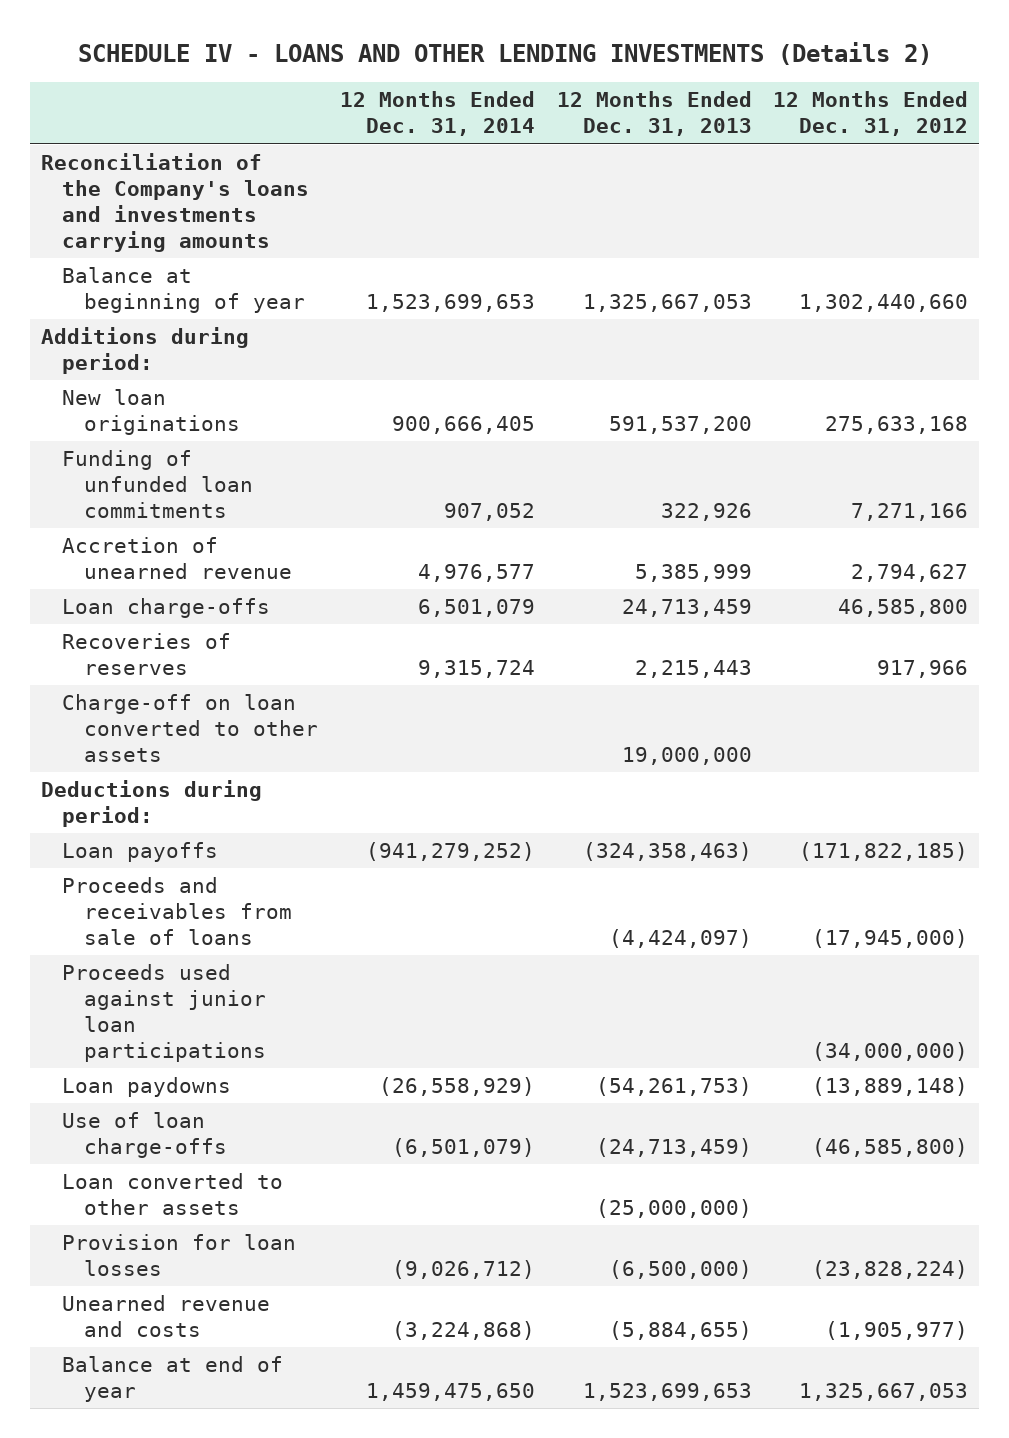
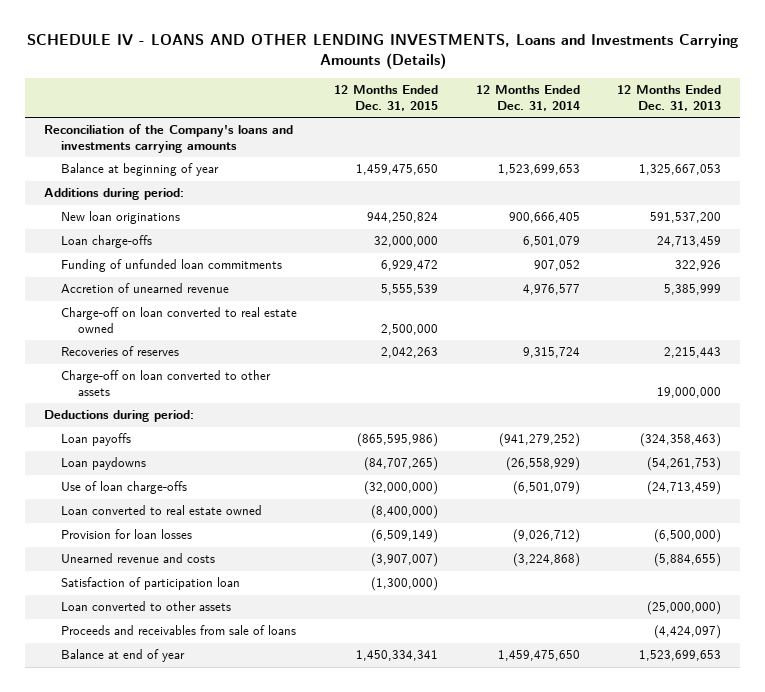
- SCHEDULE IV - LOANS AND OTHER LENDING INVESTMENTS (Details 2)
+ SCHEDULE IV - LOANS AND OTHER LENDING INVESTMENTS, Loans and Investments Carrying Amounts (Details)
- | 12 Months Ended Dec. 31, 2014 | 12 Months Ended Dec. 31, 2013 | 12 Months Ended Dec. 31, 2012
+ | 12 Months Ended Dec. 31, 2015 | 12 Months Ended Dec. 31, 2014 | 12 Months Ended Dec. 31, 2013
moved up: Loan charge-offs | 32,000,000 | 6,501,079 | 24,713,459
+ Charge-off on loan converted to real estate owned | 2,500,000 | |
- Proceeds used against junior loan participations | | | (34,000,000)
+ Loan converted to real estate owned | (8,400,000) | |
+ Satisfaction of participation loan | (1,300,000) | |
moved down: Loan converted to other assets | | | (25,000,000)
moved down: Proceeds and receivables from sale of loans | | | (4,424,097)

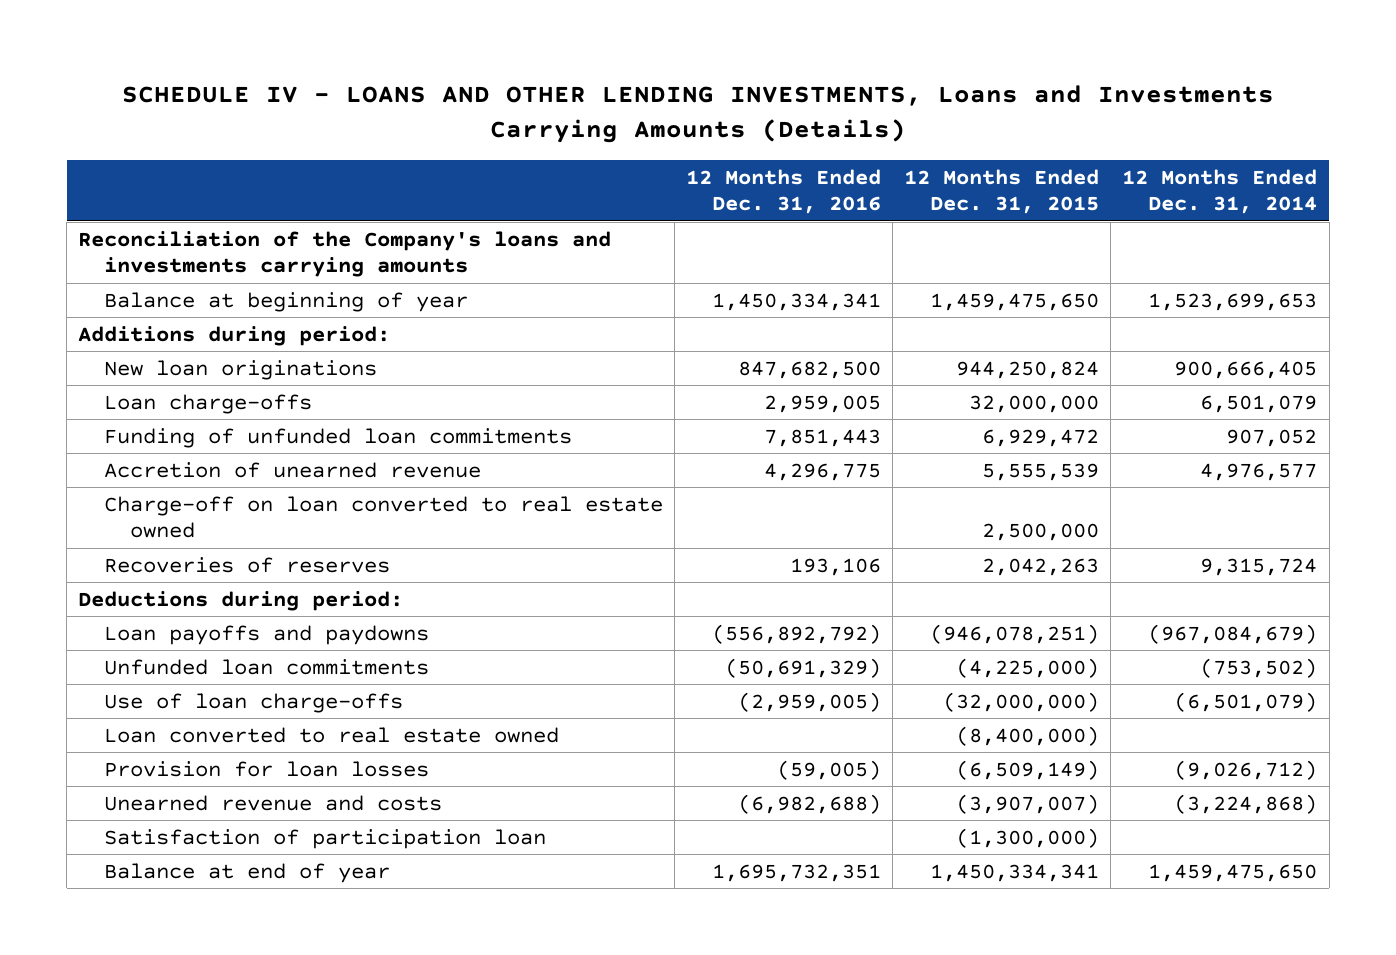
- | 12 Months Ended Dec. 31, 2015 | 12 Months Ended Dec. 31, 2014 | 12 Months Ended Dec. 31, 2013
+ | 12 Months Ended Dec. 31, 2016 | 12 Months Ended Dec. 31, 2015 | 12 Months Ended Dec. 31, 2014
- Charge-off on loan converted to other assets | | | 19,000,000
- Loan payoffs | (865,595,986) | (941,279,252) | (324,358,463)
- Loan paydowns | (84,707,265) | (26,558,929) | (54,261,753)
+ Loan payoffs and paydowns | (556,892,792) | (946,078,251) | (967,084,679)
+ Unfunded loan commitments | (50,691,329) | (4,225,000) | (753,502)
- Loan converted to other assets | | | (25,000,000)
- Proceeds and receivables from sale of loans | | | (4,424,097)

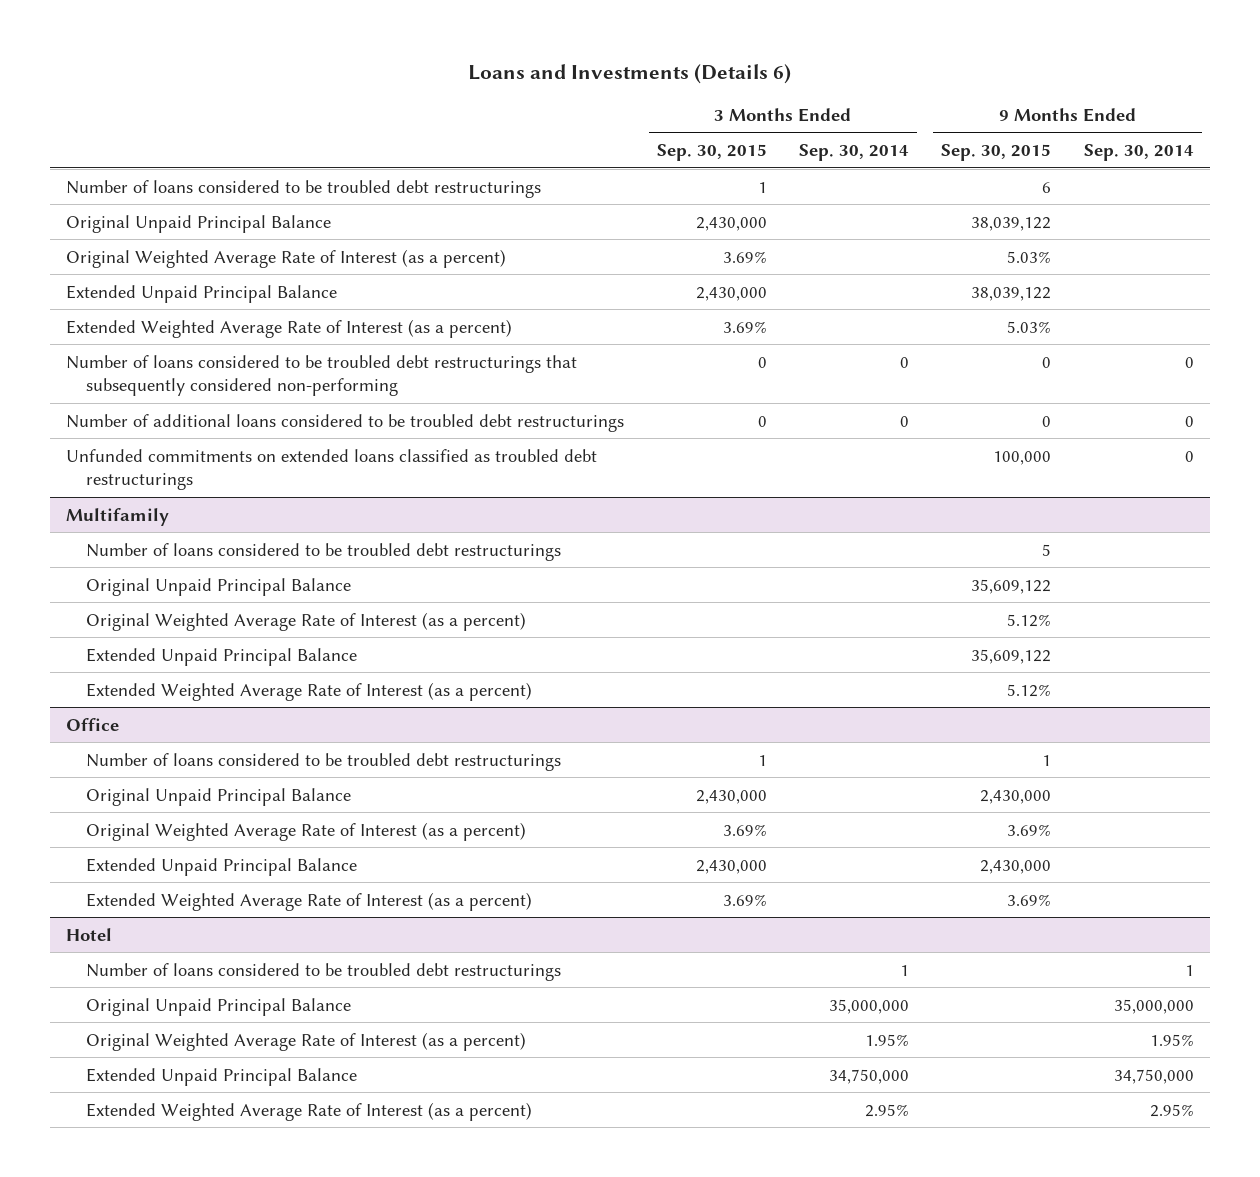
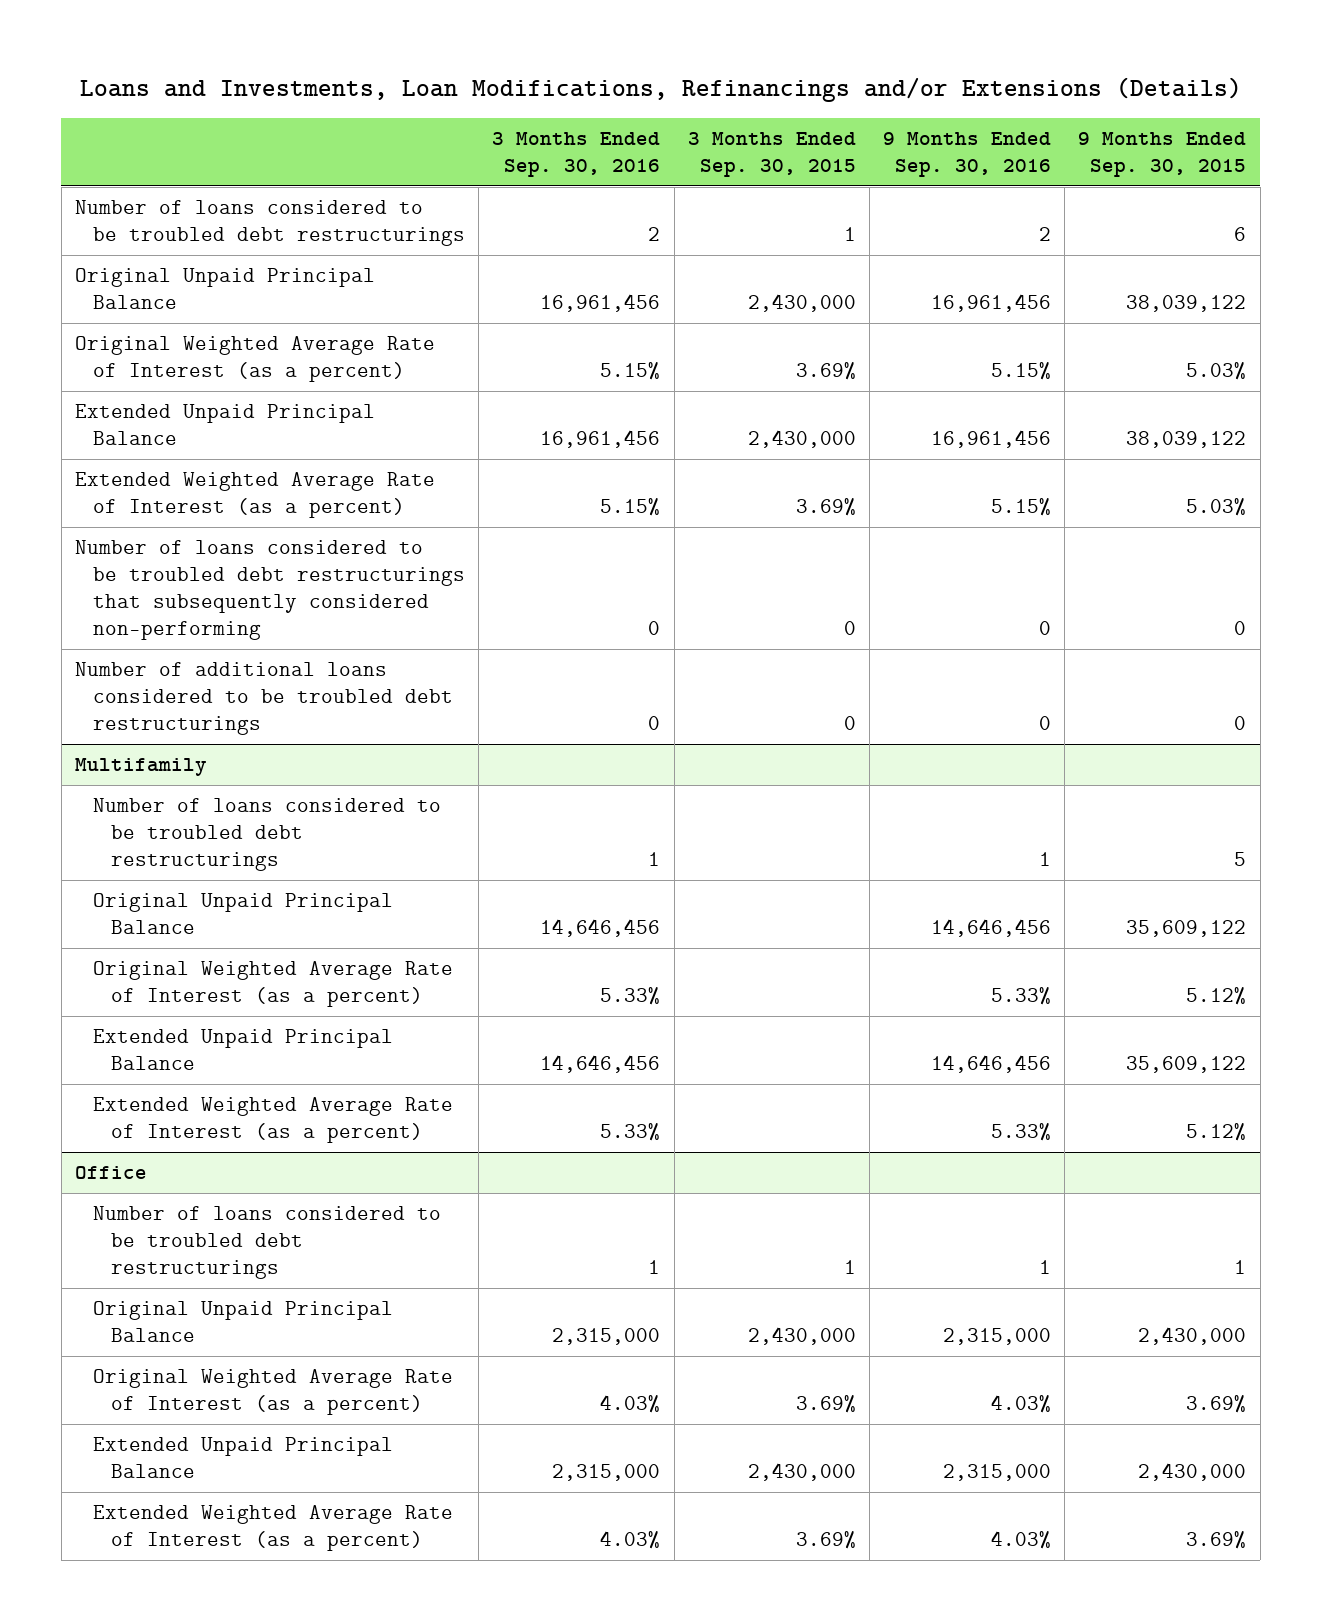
- Loans and Investments (Details 6)
+ Loans and Investments, Loan Modifications, Refinancings and/or Extensions (Details)
- | 3 Months Ended Sep. 30, 2015 | 3 Months Ended Sep. 30, 2014 | 9 Months Ended Sep. 30, 2015 | 9 Months Ended Sep. 30, 2014
+ | 3 Months Ended Sep. 30, 2016 | 3 Months Ended Sep. 30, 2015 | 9 Months Ended Sep. 30, 2016 | 9 Months Ended Sep. 30, 2015
- Unfunded commitments on extended loans classified as troubled debt restructurings | | | 100,000 | 0
- Hotel
- Number of loans considered to be troubled debt restructurings | | 1 | | 1
- Original Unpaid Principal Balance | | 35,000,000 | | 35,000,000
- Original Weighted Average Rate of Interest (as a percent) | | 1.95% | | 1.95%
- Extended Unpaid Principal Balance | | 34,750,000 | | 34,750,000
- Extended Weighted Average Rate of Interest (as a percent) | | 2.95% | | 2.95%

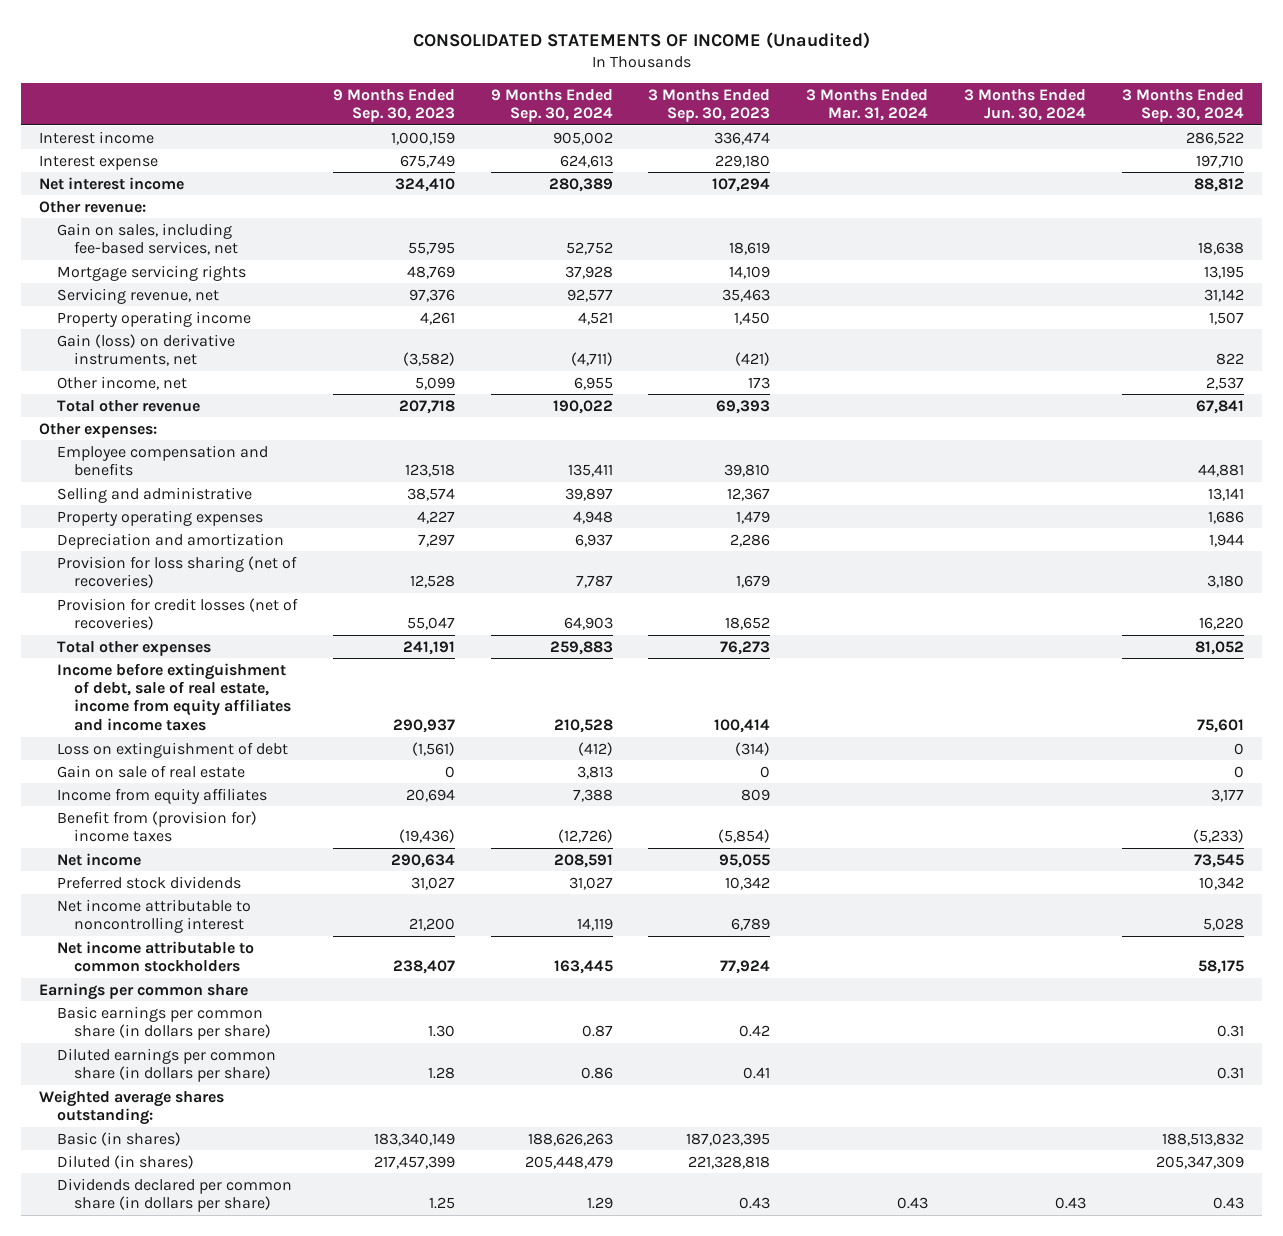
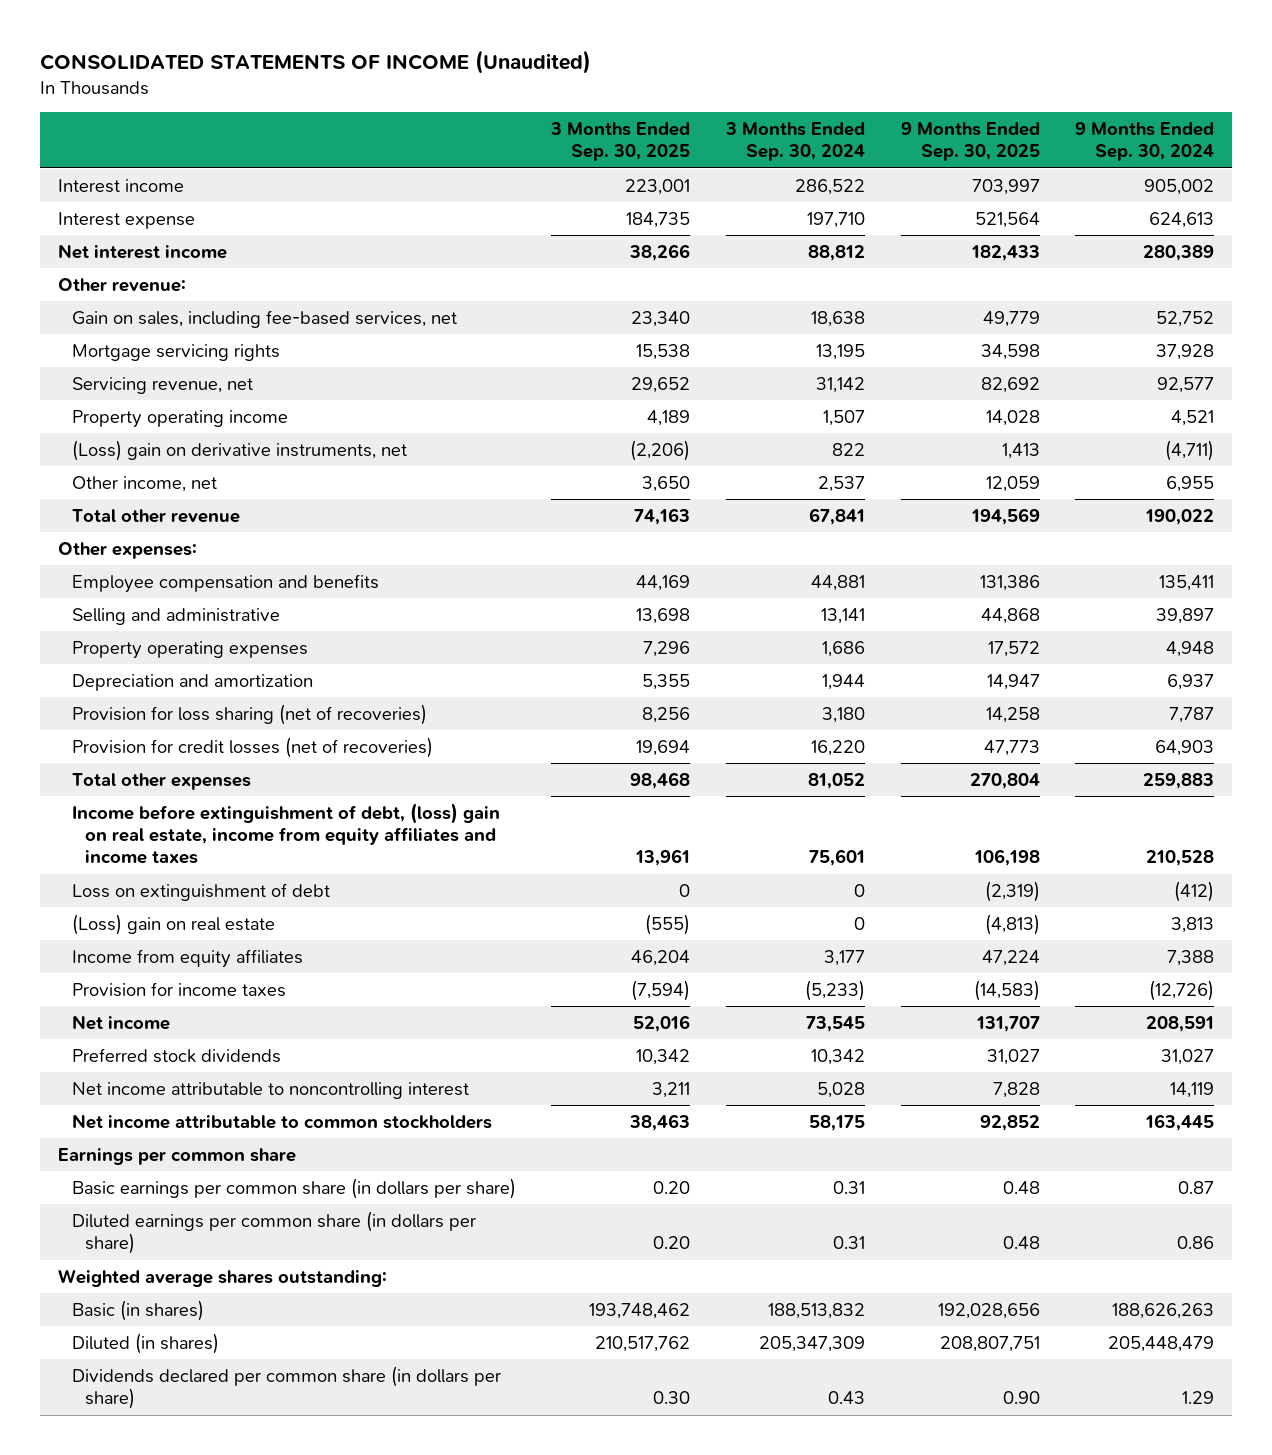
- | 9 Months Ended Sep. 30, 2023 | 9 Months Ended Sep. 30, 2024 | 3 Months Ended Sep. 30, 2023 | 3 Months Ended Mar. 31, 2024 | 3 Months Ended Jun. 30, 2024 | 3 Months Ended Sep. 30, 2024
+ | 3 Months Ended Sep. 30, 2025 | 3 Months Ended Sep. 30, 2024 | 9 Months Ended Sep. 30, 2025 | 9 Months Ended Sep. 30, 2024
- Gain (loss) on derivative instruments, net | (3,582) | (4,711) | (421) | | | 822
+ (Loss) gain on derivative instruments, net | (2,206) | 822 | 1,413 | (4,711)
- Income before extinguishment of debt, sale of real estate, income from equity affiliates and income taxes | 290,937 | 210,528 | 100,414 | | | 75,601
+ Income before extinguishment of debt, (loss) gain on real estate, income from equity affiliates and income taxes | 13,961 | 75,601 | 106,198 | 210,528
- Gain on sale of real estate | 0 | 3,813 | 0 | | | 0
+ (Loss) gain on real estate | (555) | 0 | (4,813) | 3,813
- Benefit from (provision for) income taxes | (19,436) | (12,726) | (5,854) | | | (5,233)
+ Provision for income taxes | (7,594) | (5,233) | (14,583) | (12,726)

